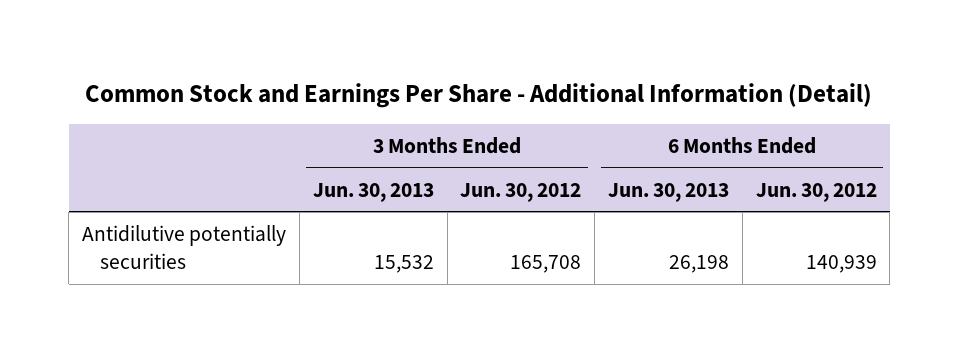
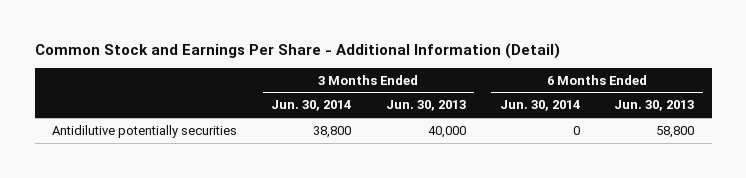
- | 3 Months Ended Jun. 30, 2013 | 3 Months Ended Jun. 30, 2012 | 6 Months Ended Jun. 30, 2013 | 6 Months Ended Jun. 30, 2012
+ | 3 Months Ended Jun. 30, 2014 | 3 Months Ended Jun. 30, 2013 | 6 Months Ended Jun. 30, 2014 | 6 Months Ended Jun. 30, 2013
- Antidilutive potentially securities | 15,532 | 165,708 | 26,198 | 140,939
+ Antidilutive potentially securities | 38,800 | 40,000 | 0 | 58,800

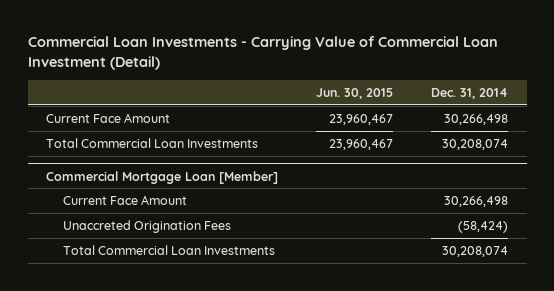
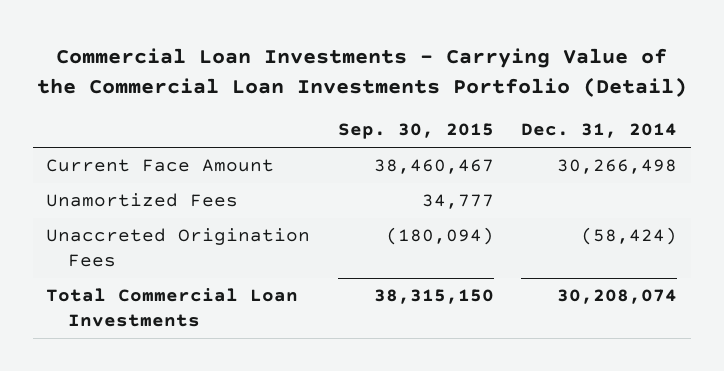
- Commercial Loan Investments - Carrying Value of Commercial Loan Investment (Detail)
+ Commercial Loan Investments - Carrying Value of the Commercial Loan Investments Portfolio (Detail)
- | Jun. 30, 2015 | Dec. 31, 2014
+ | Sep. 30, 2015 | Dec. 31, 2014
- Total Commercial Loan Investments | 23,960,467 | 30,208,074
- Commercial Mortgage Loan [Member]
- Current Face Amount | | 30,266,498
+ Unamortized Fees | 34,777 |

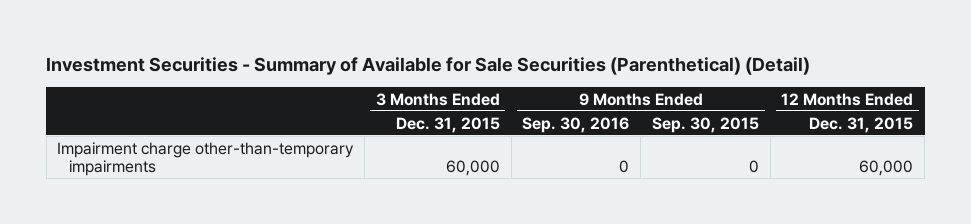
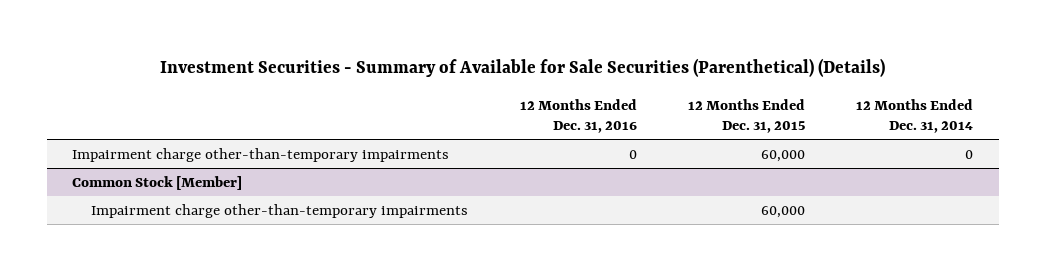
- Investment Securities - Summary of Available for Sale Securities (Parenthetical) (Detail)
+ Investment Securities - Summary of Available for Sale Securities (Parenthetical) (Details)
- | 3 Months Ended Dec. 31, 2015 | 9 Months Ended Sep. 30, 2016 | 9 Months Ended Sep. 30, 2015 | 12 Months Ended Dec. 31, 2015
+ | 12 Months Ended Dec. 31, 2016 | 12 Months Ended Dec. 31, 2015 | 12 Months Ended Dec. 31, 2014
+ Common Stock [Member]
+ Impairment charge other-than-temporary impairments | | 60,000 |

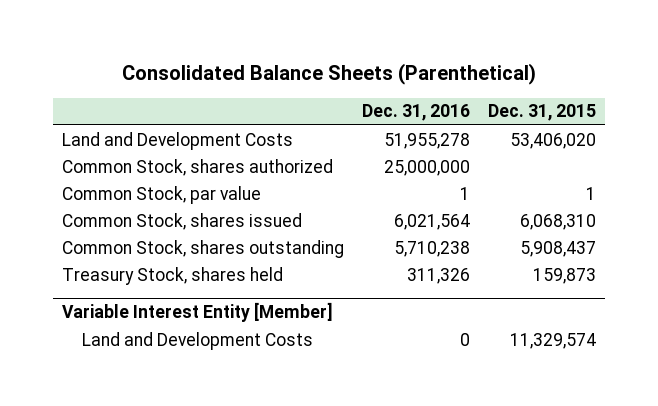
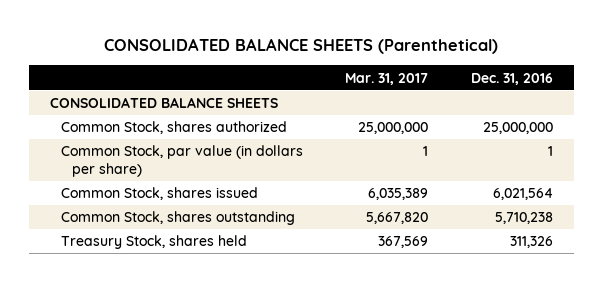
- Consolidated Balance Sheets (Parenthetical)
+ CONSOLIDATED BALANCE SHEETS (Parenthetical)
- | Dec. 31, 2016 | Dec. 31, 2015
+ | Mar. 31, 2017 | Dec. 31, 2016
- Land and Development Costs | 51,955,278 | 53,406,020
+ CONSOLIDATED BALANCE SHEETS
- Common Stock, par value | 1 | 1
+ Common Stock, par value (in dollars per share) | 1 | 1
- Variable Interest Entity [Member]
- Land and Development Costs | 0 | 11,329,574

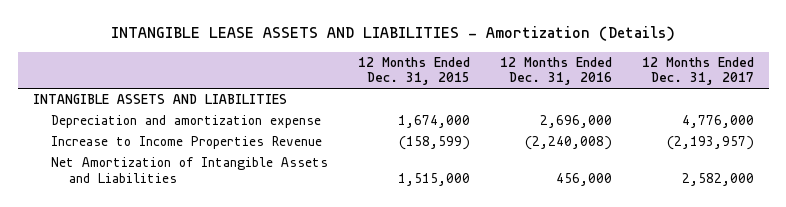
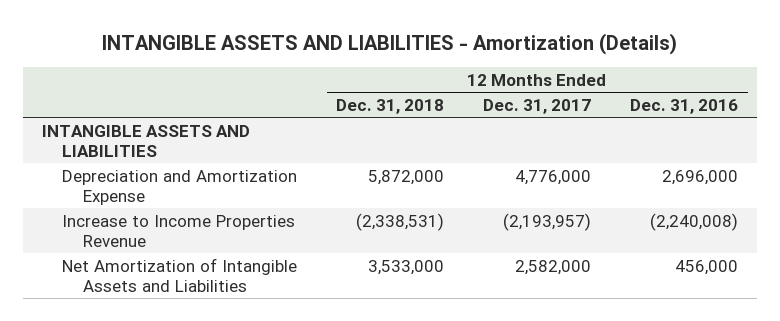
- INTANGIBLE LEASE ASSETS AND LIABILITIES - Amortization (Details)
+ INTANGIBLE ASSETS AND LIABILITIES - Amortization (Details)
- | 12 Months Ended Dec. 31, 2015 | 12 Months Ended Dec. 31, 2016 | 12 Months Ended Dec. 31, 2017
+ | 12 Months Ended Dec. 31, 2018 | 12 Months Ended Dec. 31, 2017 | 12 Months Ended Dec. 31, 2016
- Depreciation and amortization expense | 1,674,000 | 2,696,000 | 4,776,000
+ Depreciation and Amortization Expense | 5,872,000 | 4,776,000 | 2,696,000

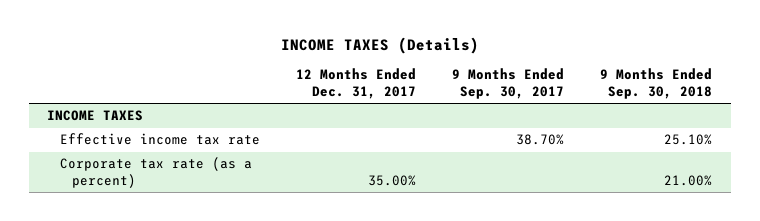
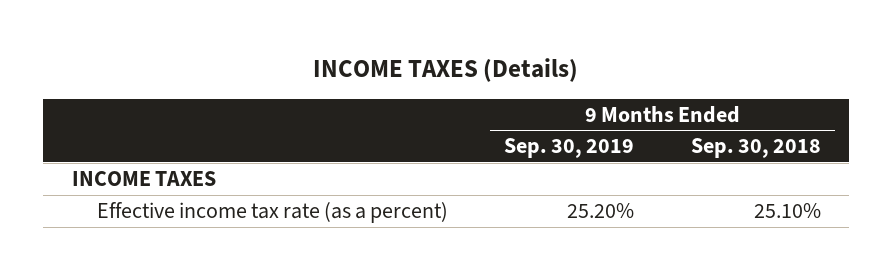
- | 12 Months Ended Dec. 31, 2017 | 9 Months Ended Sep. 30, 2017 | 9 Months Ended Sep. 30, 2018
+ | 9 Months Ended Sep. 30, 2019 | 9 Months Ended Sep. 30, 2018
- Effective income tax rate | | 38.70% | 25.10%
- Corporate tax rate (as a percent) | 35.00% | | 21.00%
+ Effective income tax rate (as a percent) | 25.20% | 25.10%

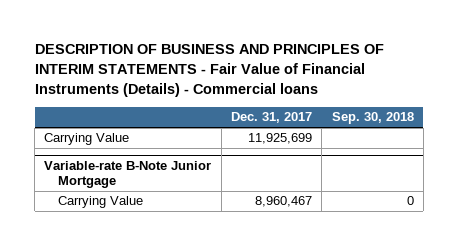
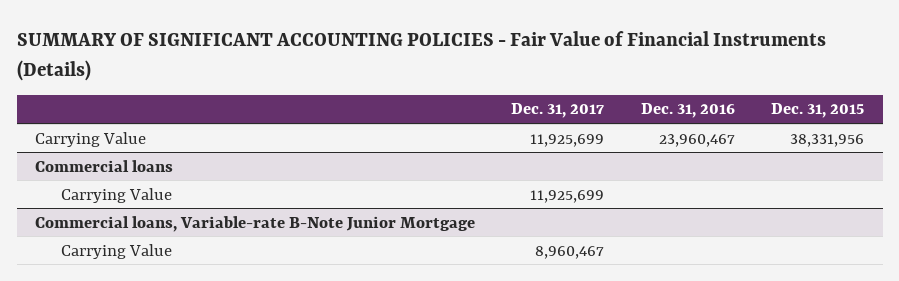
- DESCRIPTION OF BUSINESS AND PRINCIPLES OF INTERIM STATEMENTS - Fair Value of Financial Instruments (Details) - Commercial loans
+ SUMMARY OF SIGNIFICANT ACCOUNTING POLICIES - Fair Value of Financial Instruments (Details)
- | Dec. 31, 2017 | Sep. 30, 2018
+ | Dec. 31, 2017 | Dec. 31, 2016 | Dec. 31, 2015
- Variable-rate B-Note Junior Mortgage
+ Commercial loans
+ Carrying Value | 11,925,699 | |
+ Commercial loans, Variable-rate B-Note Junior Mortgage

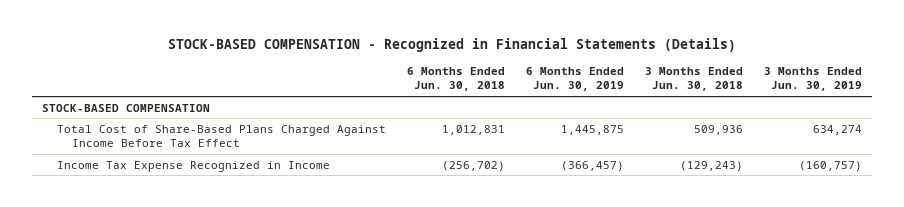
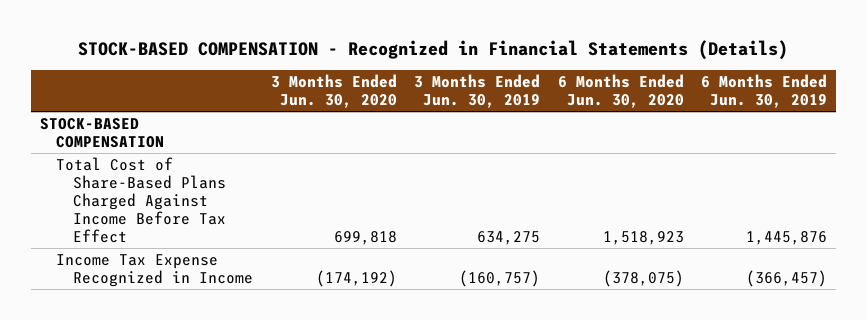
- | 6 Months Ended Jun. 30, 2018 | 6 Months Ended Jun. 30, 2019 | 3 Months Ended Jun. 30, 2018 | 3 Months Ended Jun. 30, 2019
+ | 3 Months Ended Jun. 30, 2020 | 3 Months Ended Jun. 30, 2019 | 6 Months Ended Jun. 30, 2020 | 6 Months Ended Jun. 30, 2019
- Total Cost of Share-Based Plans Charged Against Income Before Tax Effect | 1,012,831 | 1,445,875 | 509,936 | 634,274
+ Total Cost of Share-Based Plans Charged Against Income Before Tax Effect | 699,818 | 634,275 | 1,518,923 | 1,445,876

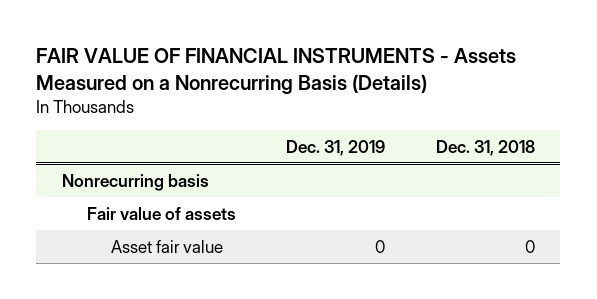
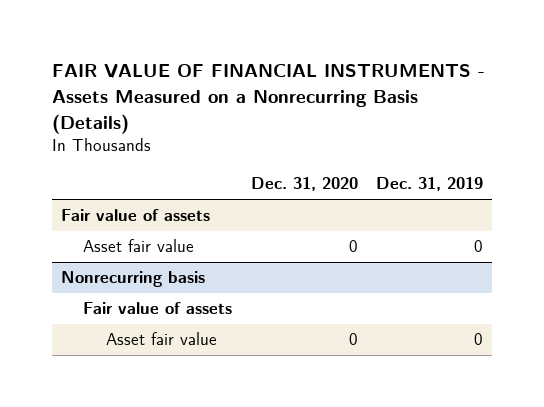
- | Dec. 31, 2019 | Dec. 31, 2018
+ | Dec. 31, 2020 | Dec. 31, 2019
+ Fair value of assets
+ Asset fair value | 0 | 0

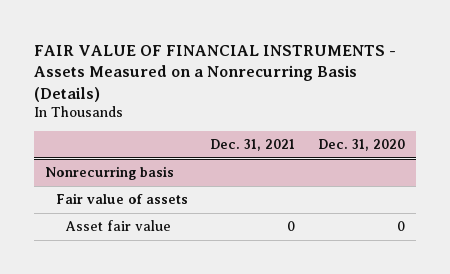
- | Dec. 31, 2020 | Dec. 31, 2019
+ | Dec. 31, 2021 | Dec. 31, 2020
- Fair value of assets
- Asset fair value | 0 | 0

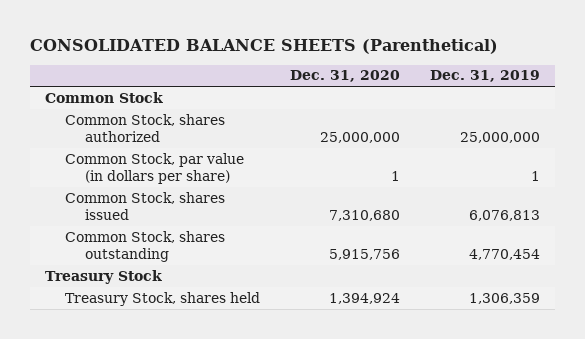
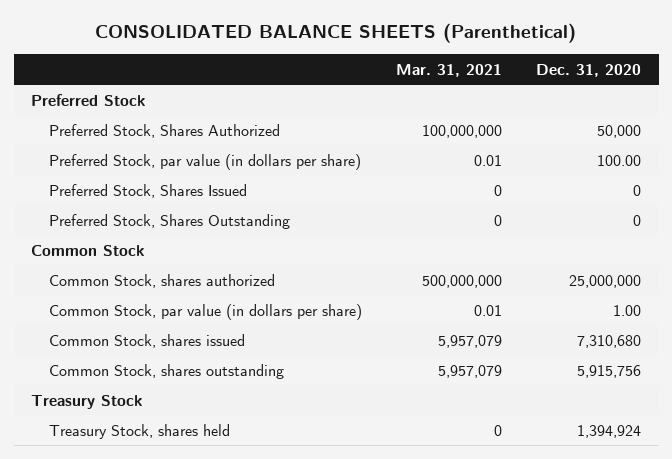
- | Dec. 31, 2020 | Dec. 31, 2019
+ | Mar. 31, 2021 | Dec. 31, 2020
+ Preferred Stock
+ Preferred Stock, Shares Authorized | 100,000,000 | 50,000
+ Preferred Stock, par value (in dollars per share) | 0.01 | 100.00
+ Preferred Stock, Shares Issued | 0 | 0
+ Preferred Stock, Shares Outstanding | 0 | 0
- Common Stock, par value (in dollars per share) | 1 | 1
+ Common Stock, par value (in dollars per share) | 0.01 | 1.00

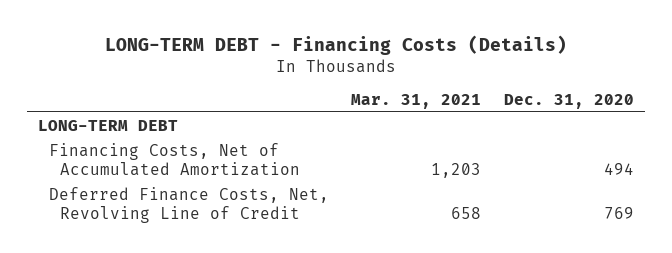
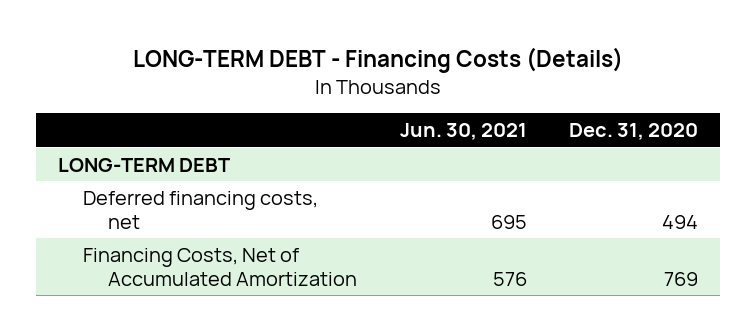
- | Mar. 31, 2021 | Dec. 31, 2020
+ | Jun. 30, 2021 | Dec. 31, 2020
- Financing Costs, Net of Accumulated Amortization | 1,203 | 494
- Deferred Finance Costs, Net, Revolving Line of Credit | 658 | 769
+ Deferred financing costs, net | 695 | 494
+ Financing Costs, Net of Accumulated Amortization | 576 | 769

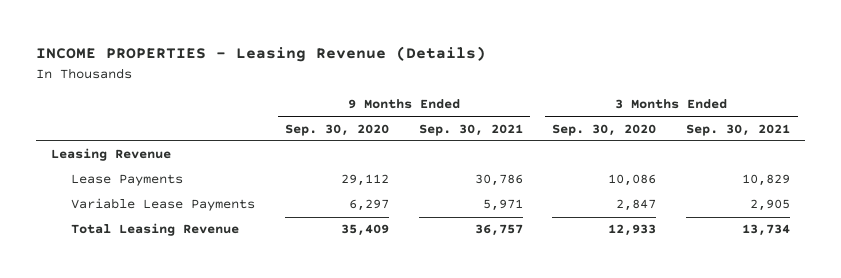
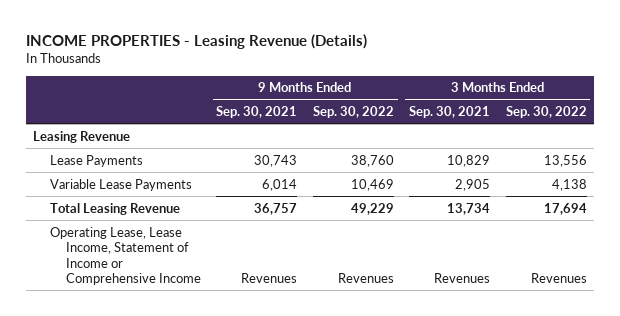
- | 9 Months Ended Sep. 30, 2020 | 9 Months Ended Sep. 30, 2021 | 3 Months Ended Sep. 30, 2020 | 3 Months Ended Sep. 30, 2021
+ | 9 Months Ended Sep. 30, 2021 | 9 Months Ended Sep. 30, 2022 | 3 Months Ended Sep. 30, 2021 | 3 Months Ended Sep. 30, 2022
- Lease Payments | 29,112 | 30,786 | 10,086 | 10,829
- Variable Lease Payments | 6,297 | 5,971 | 2,847 | 2,905
+ Lease Payments | 30,743 | 38,760 | 10,829 | 13,556
+ Variable Lease Payments | 6,014 | 10,469 | 2,905 | 4,138
+ Operating Lease, Lease Income, Statement of Income or Comprehensive Income | Revenues | Revenues | Revenues | Revenues

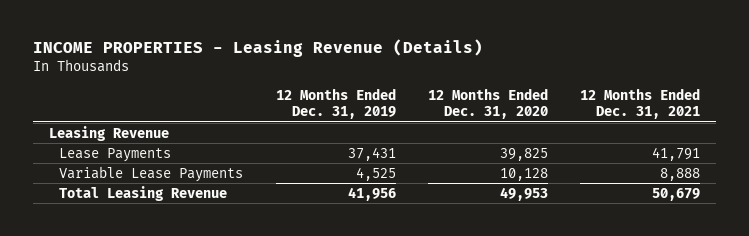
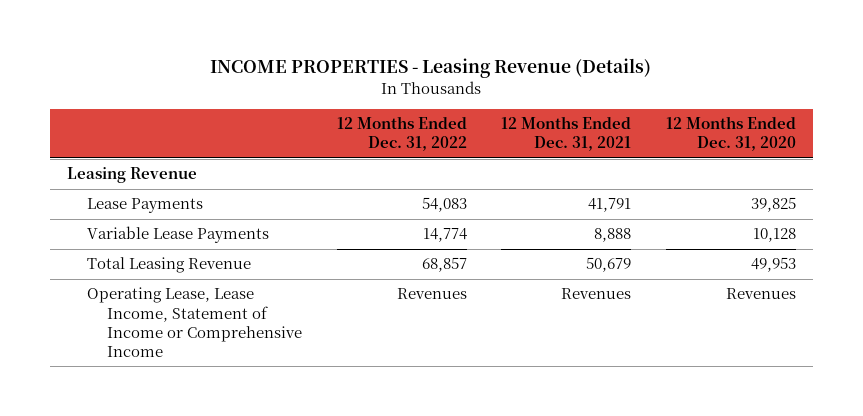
- | 12 Months Ended Dec. 31, 2019 | 12 Months Ended Dec. 31, 2020 | 12 Months Ended Dec. 31, 2021
+ | 12 Months Ended Dec. 31, 2022 | 12 Months Ended Dec. 31, 2021 | 12 Months Ended Dec. 31, 2020
+ Operating Lease, Lease Income, Statement of Income or Comprehensive Income | Revenues | Revenues | Revenues

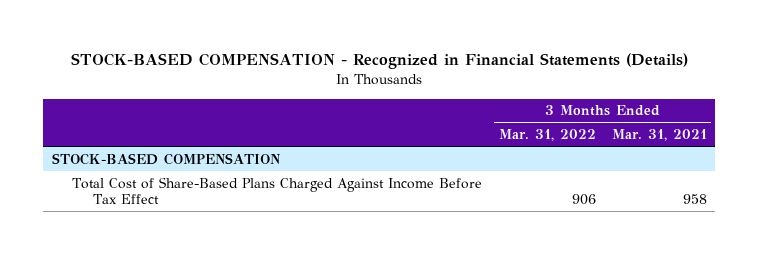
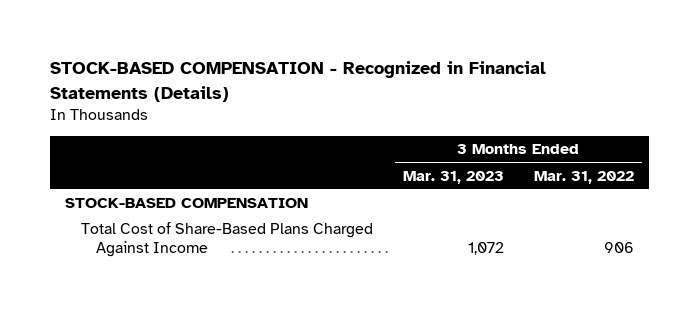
- | 3 Months Ended Mar. 31, 2022 | 3 Months Ended Mar. 31, 2021
+ | 3 Months Ended Mar. 31, 2023 | 3 Months Ended Mar. 31, 2022
- Total Cost of Share-Based Plans Charged Against Income Before Tax Effect | 906 | 958
+ Total Cost of Share-Based Plans Charged Against Income | 1,072 | 906

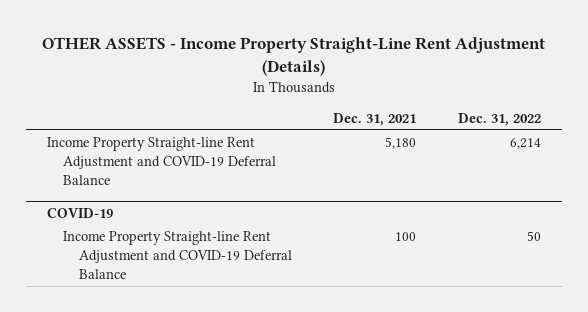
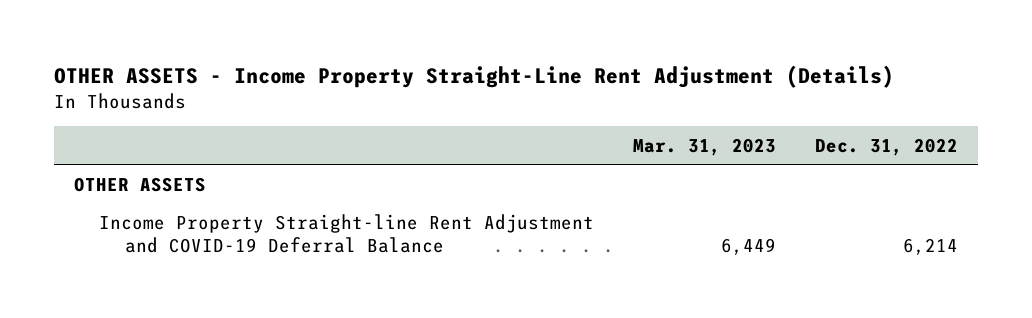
- | Dec. 31, 2021 | Dec. 31, 2022
+ | Mar. 31, 2023 | Dec. 31, 2022
+ OTHER ASSETS
- COVID-19
- Income Property Straight-line Rent Adjustment and COVID-19 Deferral Balance | 100 | 50

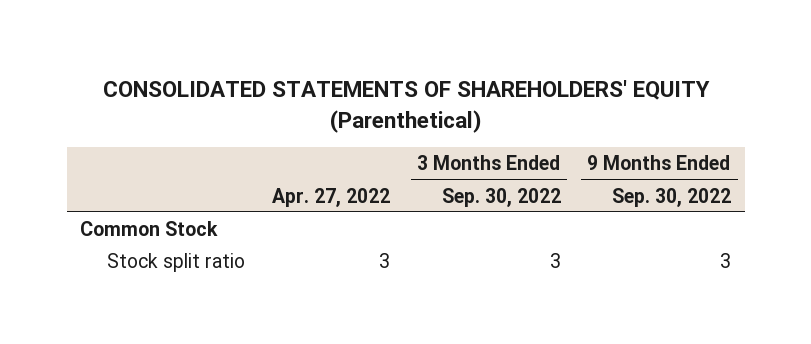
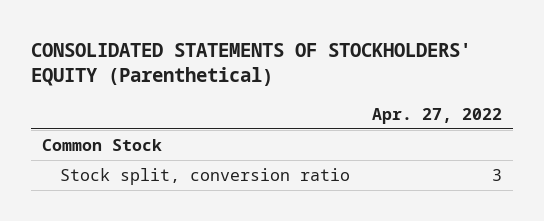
- CONSOLIDATED STATEMENTS OF SHAREHOLDERS' EQUITY (Parenthetical)
+ CONSOLIDATED STATEMENTS OF STOCKHOLDERS' EQUITY (Parenthetical)
- | Apr. 27, 2022 | 3 Months Ended Sep. 30, 2022 | 9 Months Ended Sep. 30, 2022
+ | Apr. 27, 2022
- Stock split ratio | 3 | 3 | 3
+ Stock split, conversion ratio | 3

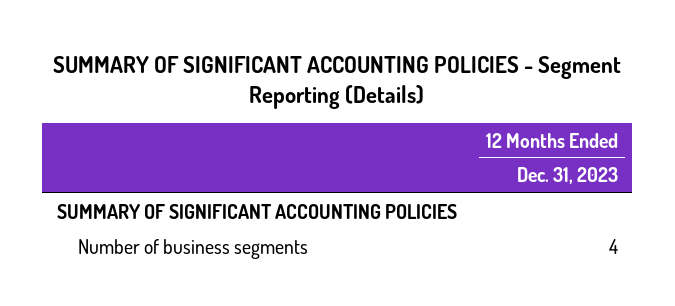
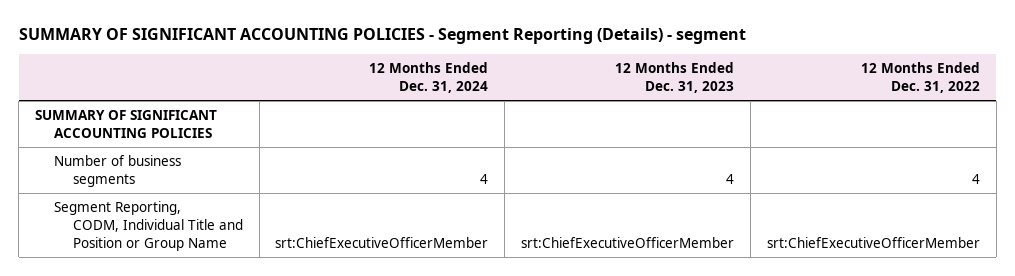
- SUMMARY OF SIGNIFICANT ACCOUNTING POLICIES - Segment Reporting (Details)
+ SUMMARY OF SIGNIFICANT ACCOUNTING POLICIES - Segment Reporting (Details) - segment
- | 12 Months Ended Dec. 31, 2023
+ | 12 Months Ended Dec. 31, 2024 | 12 Months Ended Dec. 31, 2023 | 12 Months Ended Dec. 31, 2022
+ Segment Reporting, CODM, Individual Title and Position or Group Name | srt:ChiefExecutiveOfficerMember | srt:ChiefExecutiveOfficerMember | srt:ChiefExecutiveOfficerMember

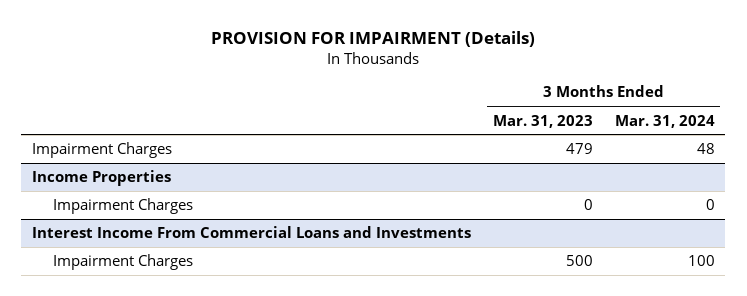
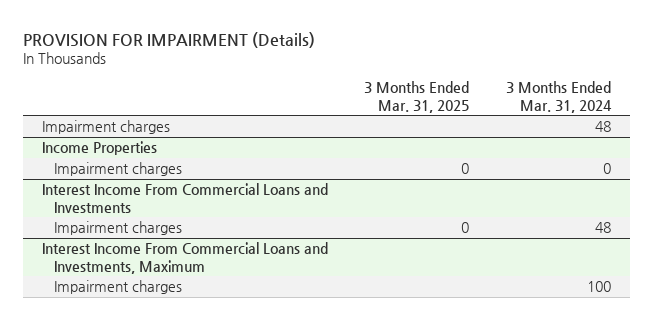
- | 3 Months Ended Mar. 31, 2023 | 3 Months Ended Mar. 31, 2024
+ | 3 Months Ended Mar. 31, 2025 | 3 Months Ended Mar. 31, 2024
- Impairment Charges | 479 | 48
+ Impairment charges | | 48
@ Income Properties
- Impairment Charges | 0 | 0
+ Impairment charges | 0 | 0
@ Interest Income From Commercial Loans and Investments
- Impairment Charges | 500 | 100
+ Impairment charges | 0 | 48
+ Interest Income From Commercial Loans and Investments, Maximum
+ Impairment charges | | 100

